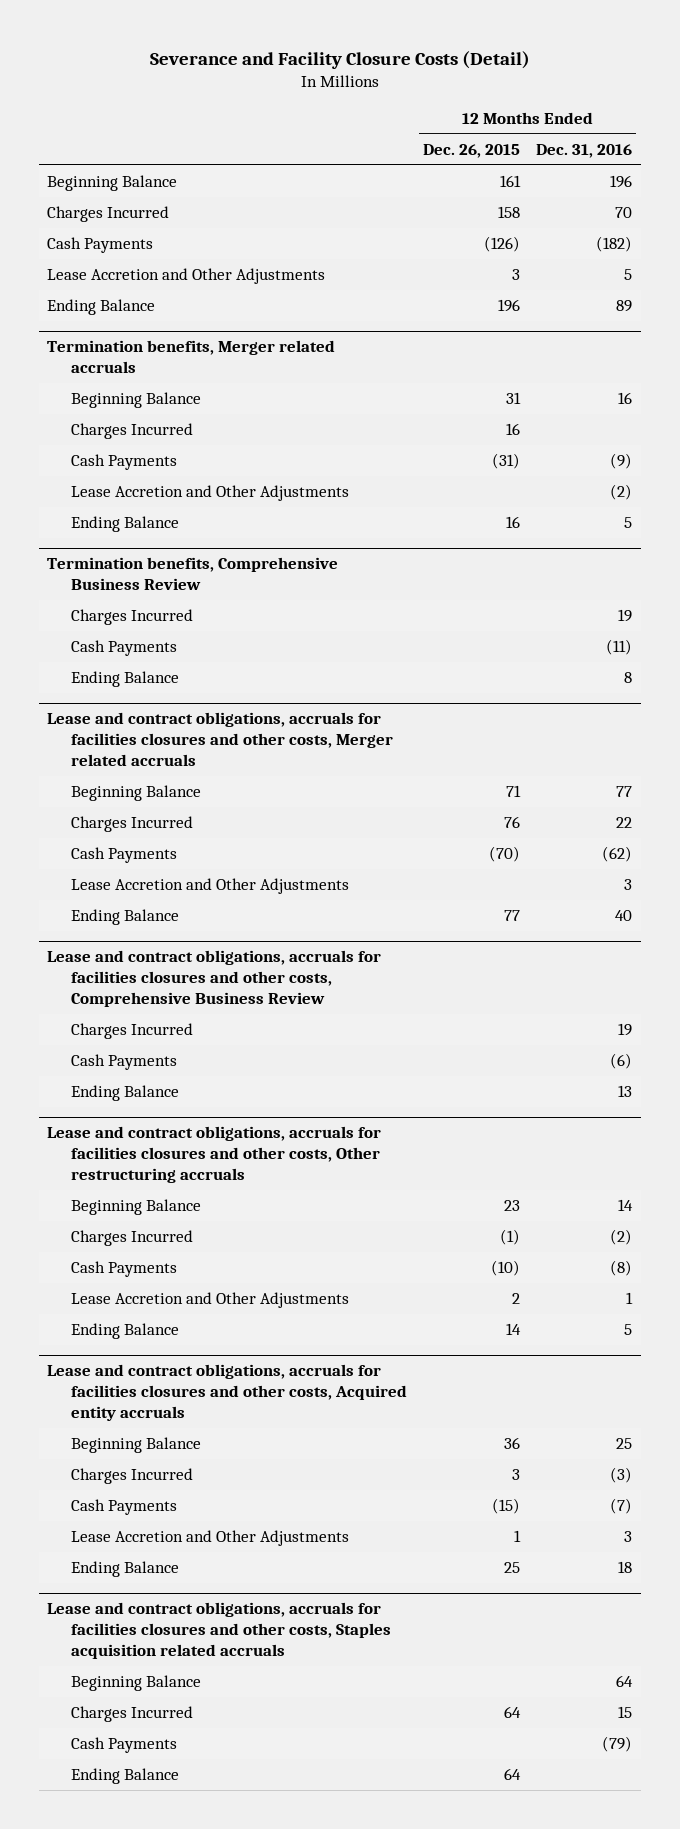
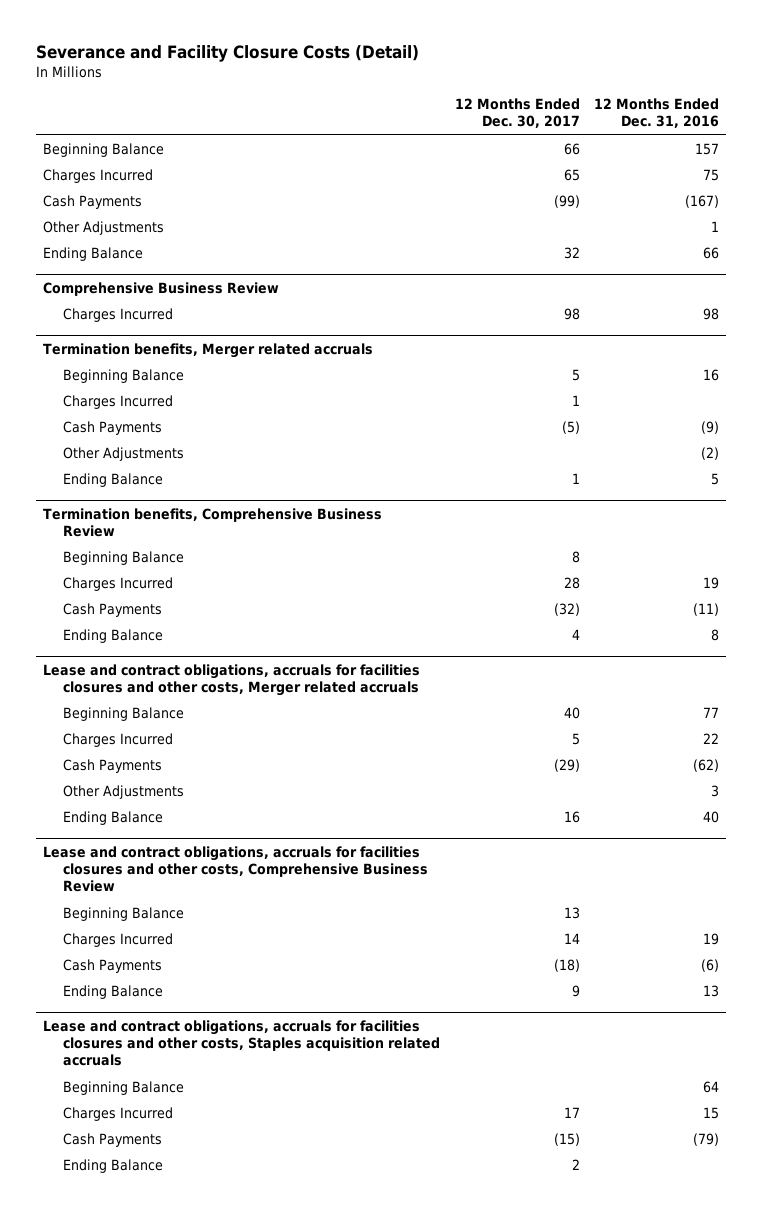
- | 12 Months Ended Dec. 26, 2015 | 12 Months Ended Dec. 31, 2016
+ | 12 Months Ended Dec. 30, 2017 | 12 Months Ended Dec. 31, 2016
- Beginning Balance | 161 | 196
- Charges Incurred | 158 | 70
- Cash Payments | (126) | (182)
- Lease Accretion and Other Adjustments | 3 | 5
- Ending Balance | 196 | 89
+ Beginning Balance | 66 | 157
+ Charges Incurred | 65 | 75
+ Cash Payments | (99) | (167)
+ Other Adjustments | | 1
+ Ending Balance | 32 | 66
+ Comprehensive Business Review
+ Charges Incurred | 98 | 98
@ Termination benefits, Merger related accruals
- Lease Accretion and Other Adjustments | | (2)
+ Other Adjustments | | (2)
@ Termination benefits, Comprehensive Business Review
+ Beginning Balance | 8 |
@ Lease and contract obligations, accruals for facilities closures and other costs, Merger related accruals
- Lease Accretion and Other Adjustments | | 3
+ Other Adjustments | | 3
@ Lease and contract obligations, accruals for facilities closures and other costs, Comprehensive Business Review
+ Beginning Balance | 13 |
- Lease and contract obligations, accruals for facilities closures and other costs, Other restructuring accruals
- Beginning Balance | 23 | 14
- Charges Incurred | (1) | (2)
- Cash Payments | (10) | (8)
- Lease Accretion and Other Adjustments | 2 | 1
- Ending Balance | 14 | 5
- Lease and contract obligations, accruals for facilities closures and other costs, Acquired entity accruals
- Beginning Balance | 36 | 25
- Charges Incurred | 3 | (3)
- Cash Payments | (15) | (7)
- Lease Accretion and Other Adjustments | 1 | 3
- Ending Balance | 25 | 18

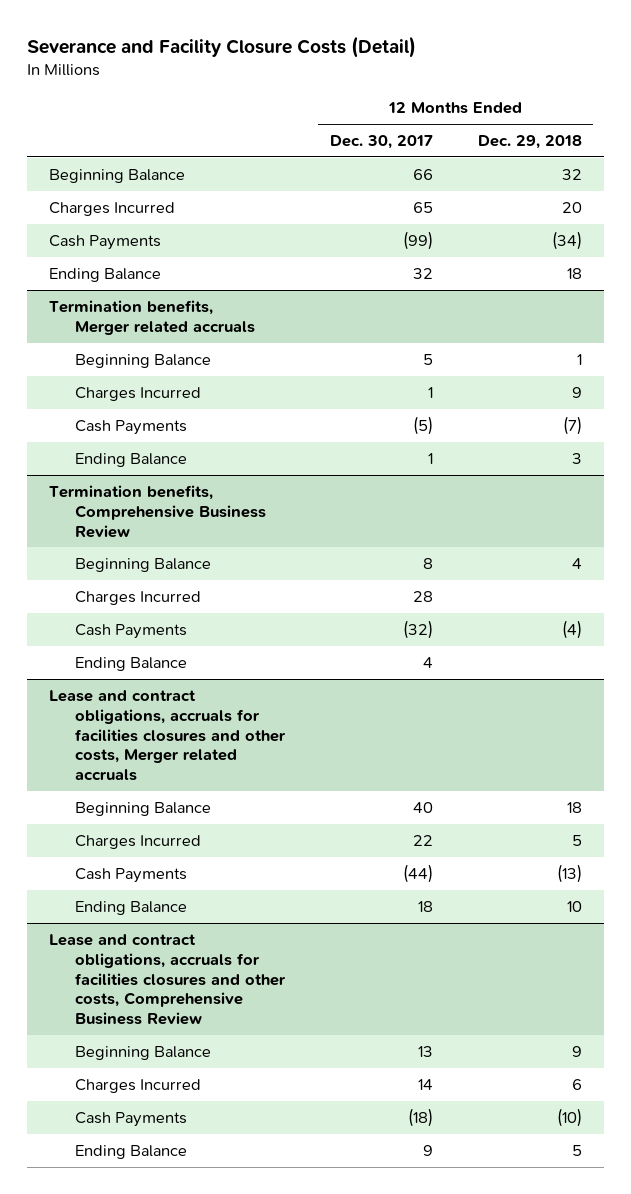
- | 12 Months Ended Dec. 30, 2017 | 12 Months Ended Dec. 31, 2016
+ | 12 Months Ended Dec. 30, 2017 | 12 Months Ended Dec. 29, 2018
- Other Adjustments | | 1
- Comprehensive Business Review
- Charges Incurred | 98 | 98
@ Termination benefits, Merger related accruals
- Other Adjustments | | (2)
@ Lease and contract obligations, accruals for facilities closures and other costs, Merger related accruals
- Charges Incurred | 5 | 22
- Cash Payments | (29) | (62)
- Other Adjustments | | 3
- Ending Balance | 16 | 40
+ Charges Incurred | 22 | 5
+ Cash Payments | (44) | (13)
+ Ending Balance | 18 | 10
- Lease and contract obligations, accruals for facilities closures and other costs, Staples acquisition related accruals
- Beginning Balance | | 64
- Charges Incurred | 17 | 15
- Cash Payments | (15) | (79)
- Ending Balance | 2 |

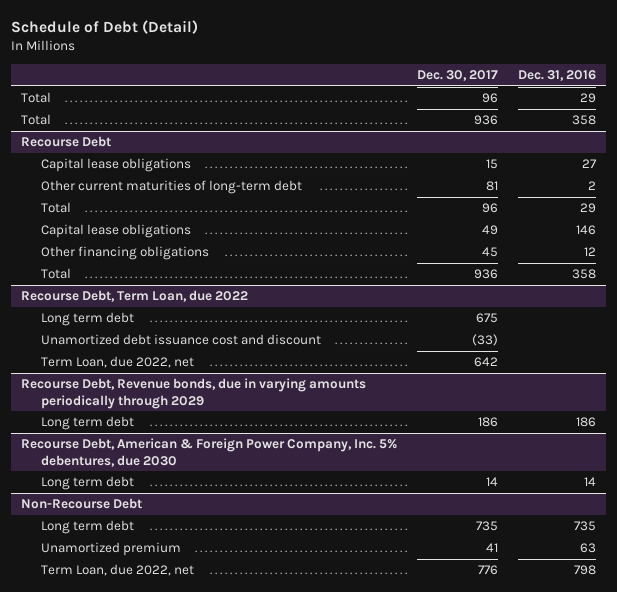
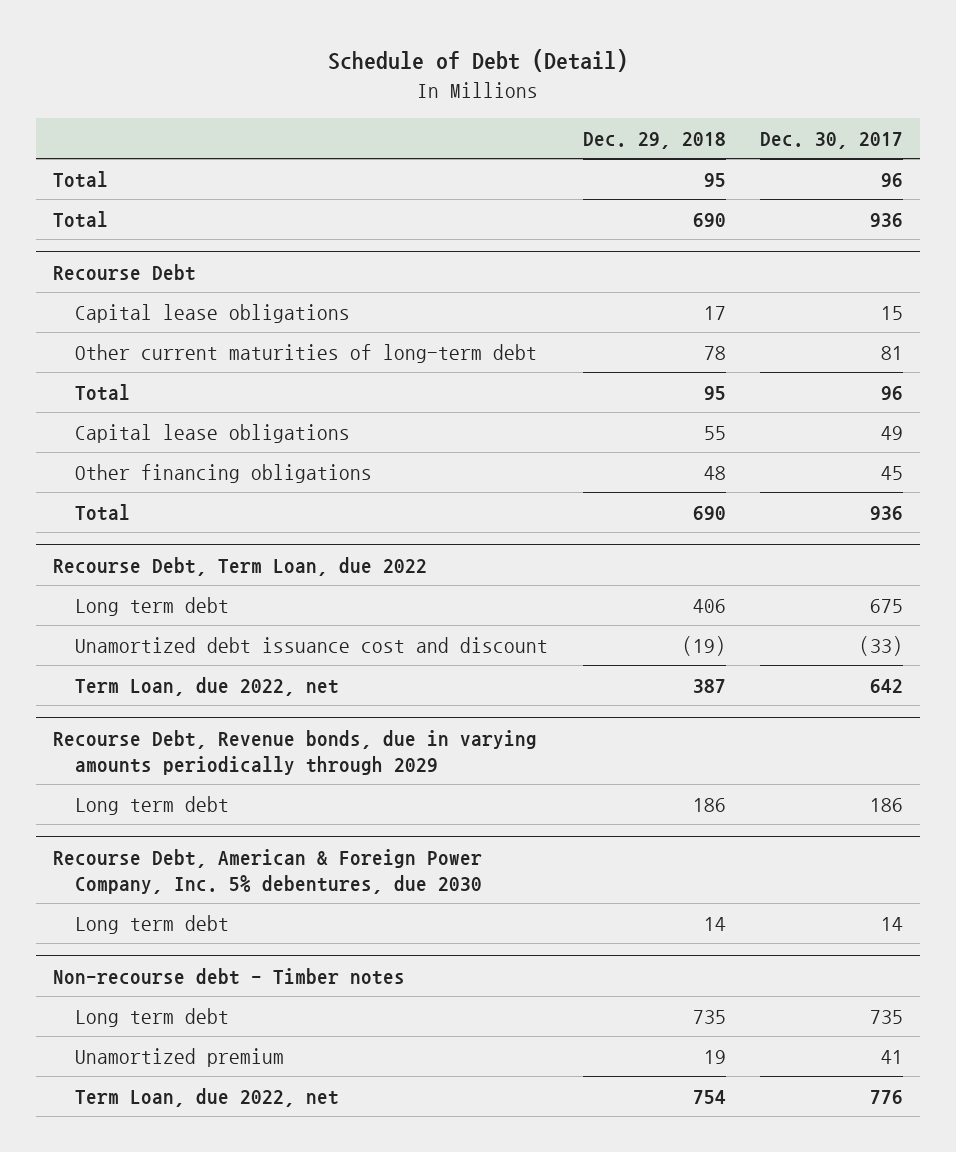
- | Dec. 30, 2017 | Dec. 31, 2016
+ | Dec. 29, 2018 | Dec. 30, 2017
- Non-Recourse Debt
+ Non-recourse debt - Timber notes

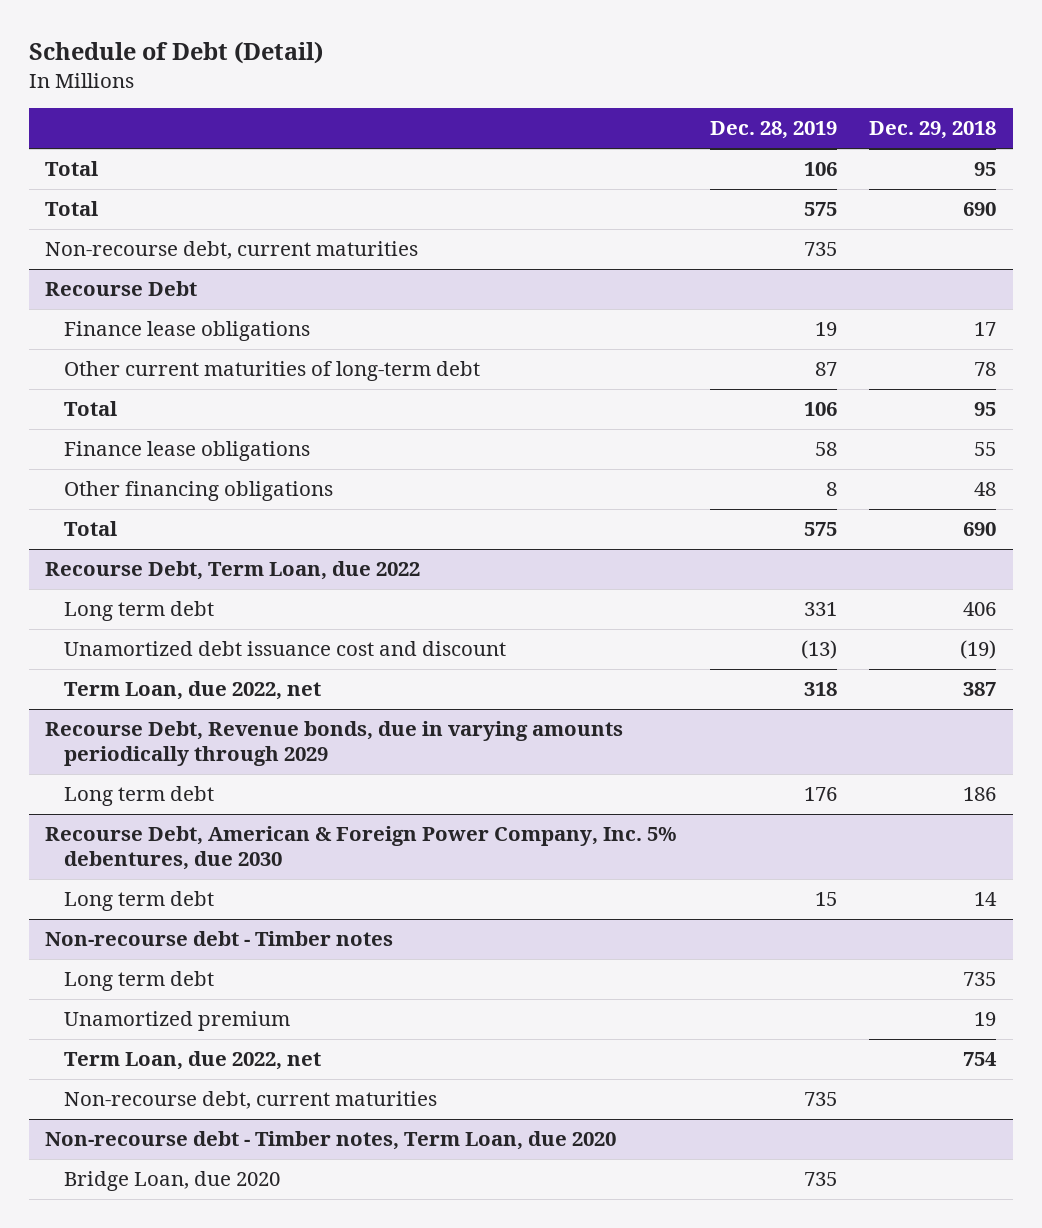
- | Dec. 29, 2018 | Dec. 30, 2017
+ | Dec. 28, 2019 | Dec. 29, 2018
+ Non-recourse debt, current maturities | 735 |
@ Recourse Debt
- Capital lease obligations | 17 | 15
+ Finance lease obligations | 19 | 17
- Capital lease obligations | 55 | 49
+ Finance lease obligations | 58 | 55
@ Non-recourse debt - Timber notes
+ Non-recourse debt, current maturities | 735 |
+ Non-recourse debt - Timber notes, Term Loan, due 2020
+ Bridge Loan, due 2020 | 735 |

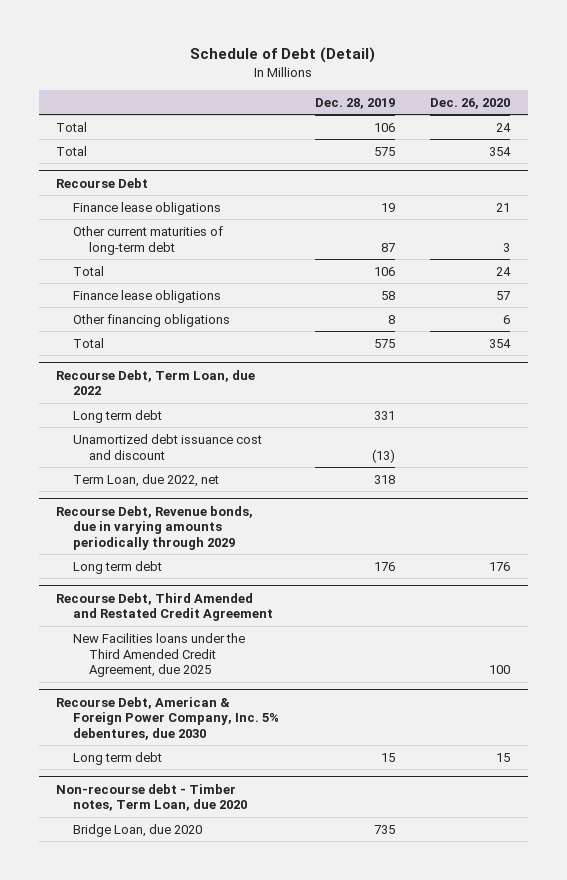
- | Dec. 28, 2019 | Dec. 29, 2018
+ | Dec. 28, 2019 | Dec. 26, 2020
- Non-recourse debt, current maturities | 735 |
+ Recourse Debt, Third Amended and Restated Credit Agreement
+ New Facilities loans under the Third Amended Credit Agreement, due 2025 | | 100
- Non-recourse debt - Timber notes
- Long term debt | | 735
- Unamortized premium | | 19
- Term Loan, due 2022, net | | 754
- Non-recourse debt, current maturities | 735 |

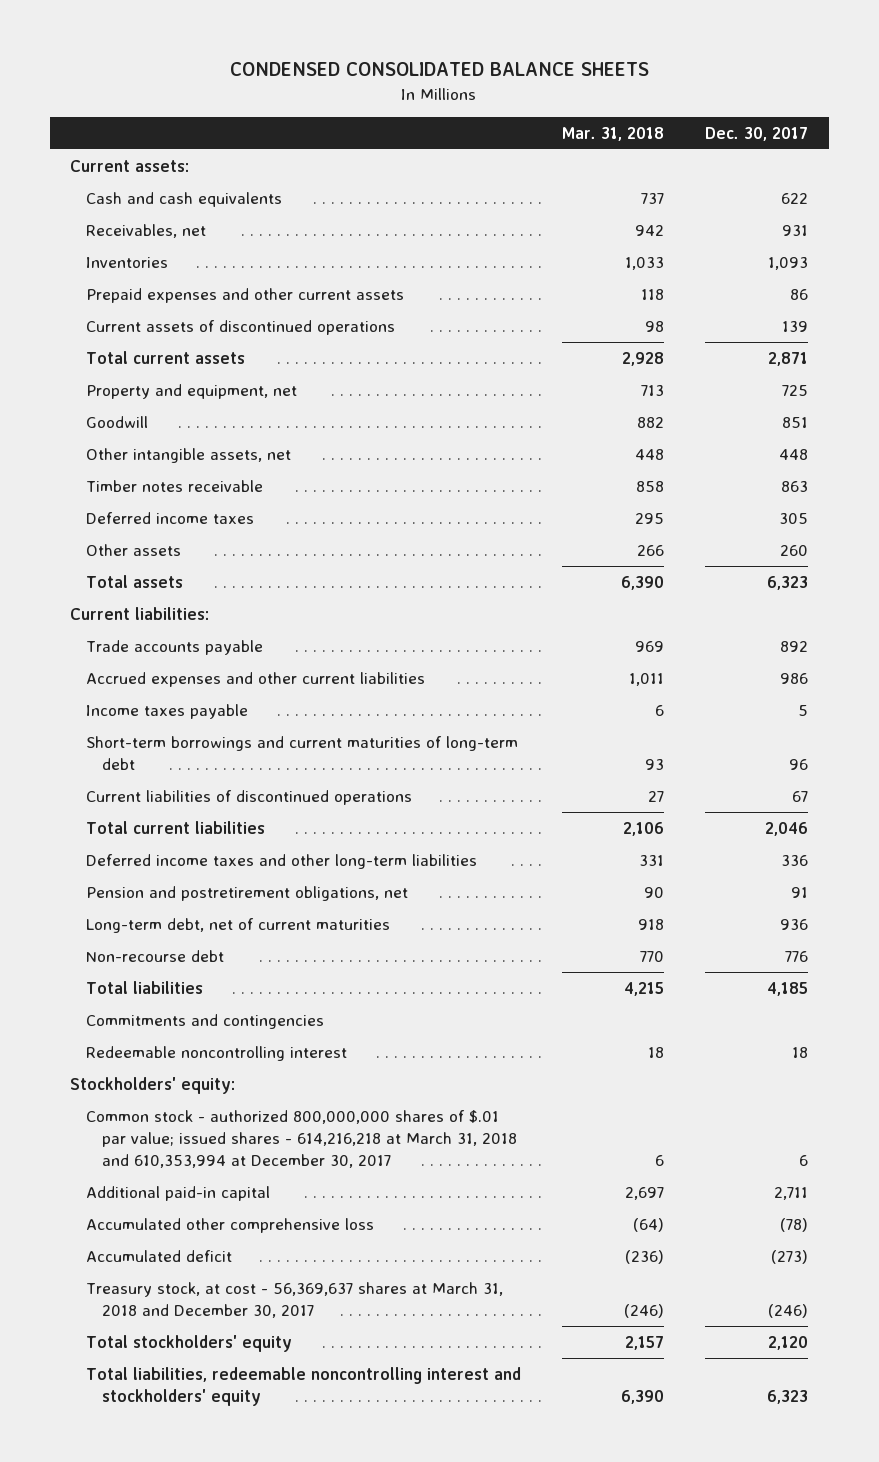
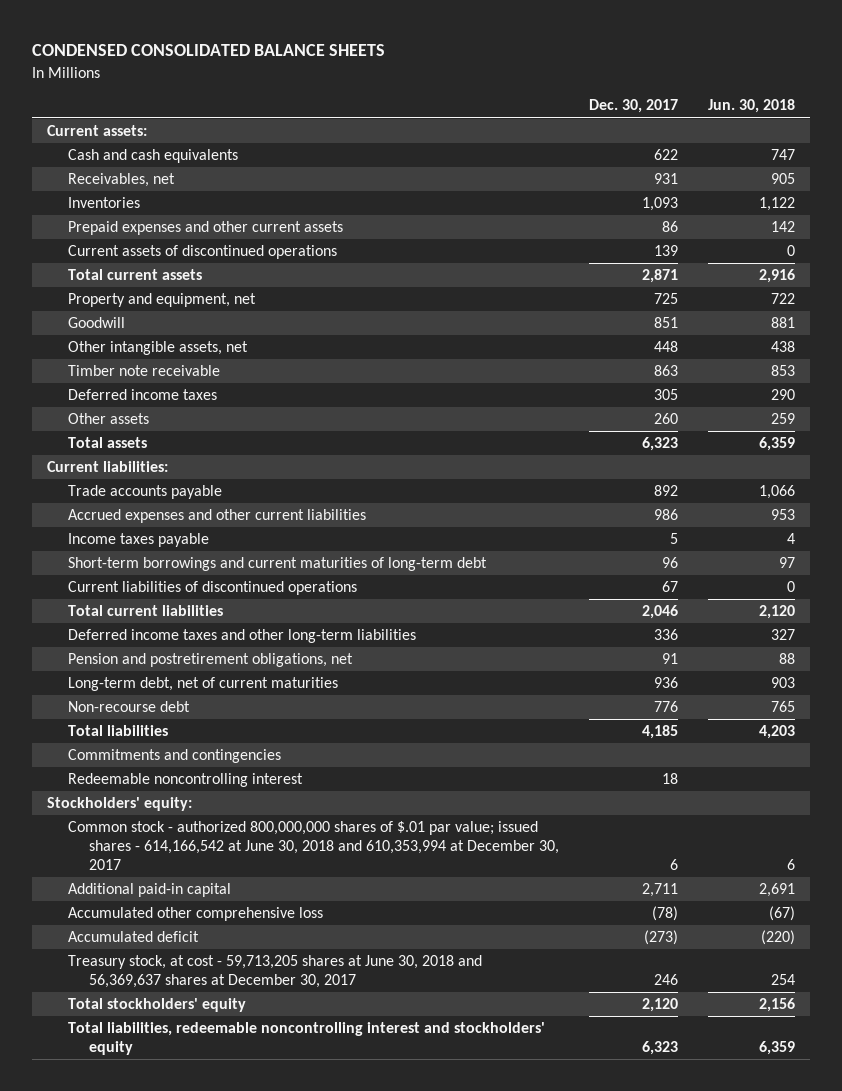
- | Mar. 31, 2018 | Dec. 30, 2017
+ | Dec. 30, 2017 | Jun. 30, 2018
- Timber notes receivable | 858 | 863
+ Timber note receivable | 863 | 853
- Common stock - authorized 800,000,000 shares of $.01 par value; issued shares - 614,216,218 at March 31, 2018 and 610,353,994 at December 30, 2017 | 6 | 6
+ Common stock - authorized 800,000,000 shares of $.01 par value; issued shares - 614,166,542 at June 30, 2018 and 610,353,994 at December 30, 2017 | 6 | 6
- Treasury stock, at cost - 56,369,637 shares at March 31, 2018 and December 30, 2017 | (246) | (246)
+ Treasury stock, at cost - 59,713,205 shares at June 30, 2018 and 56,369,637 shares at December 30, 2017 | 246 | 254

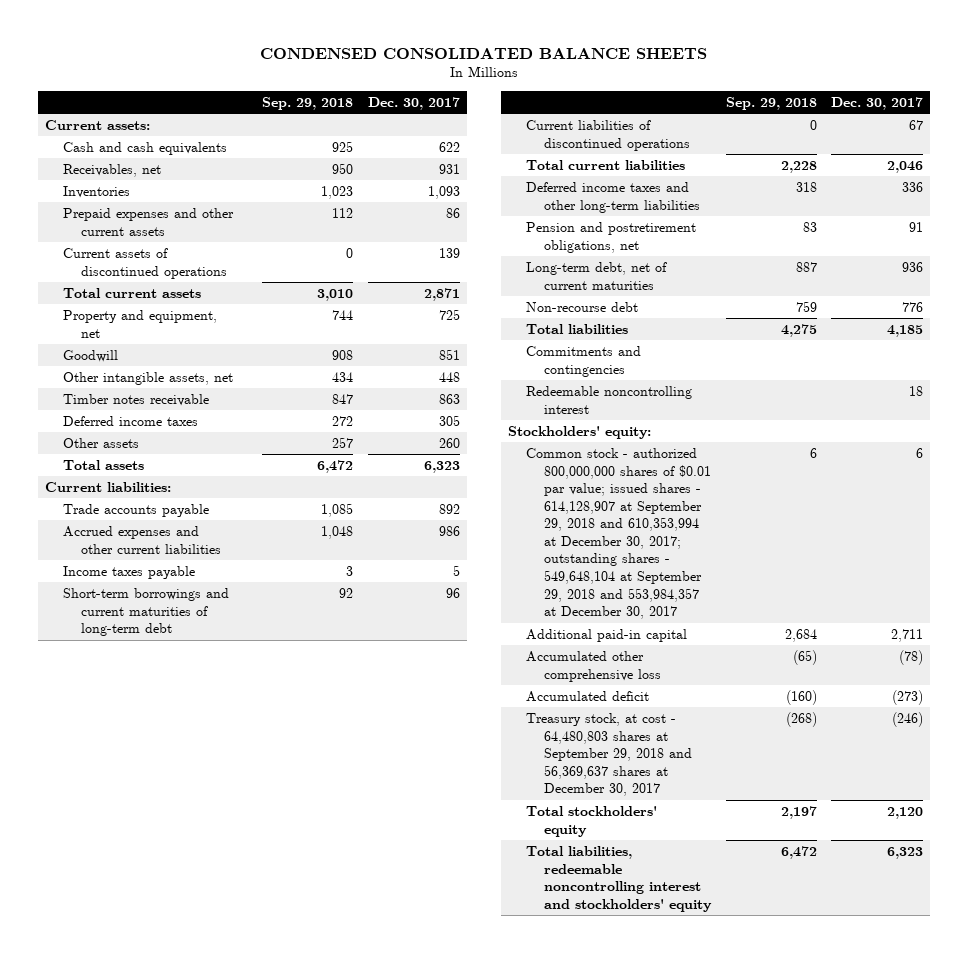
- | Dec. 30, 2017 | Jun. 30, 2018
+ | Sep. 29, 2018 | Dec. 30, 2017
- Timber note receivable | 863 | 853
+ Timber notes receivable | 847 | 863
- Common stock - authorized 800,000,000 shares of $.01 par value; issued shares - 614,166,542 at June 30, 2018 and 610,353,994 at December 30, 2017 | 6 | 6
+ Common stock - authorized 800,000,000 shares of $0.01 par value; issued shares - 614,128,907 at September 29, 2018 and 610,353,994 at December 30, 2017; outstanding shares - 549,648,104 at September 29, 2018 and 553,984,357 at December 30, 2017 | 6 | 6
- Treasury stock, at cost - 59,713,205 shares at June 30, 2018 and 56,369,637 shares at December 30, 2017 | 246 | 254
+ Treasury stock, at cost - 64,480,803 shares at September 29, 2018 and 56,369,637 shares at December 30, 2017 | (268) | (246)

